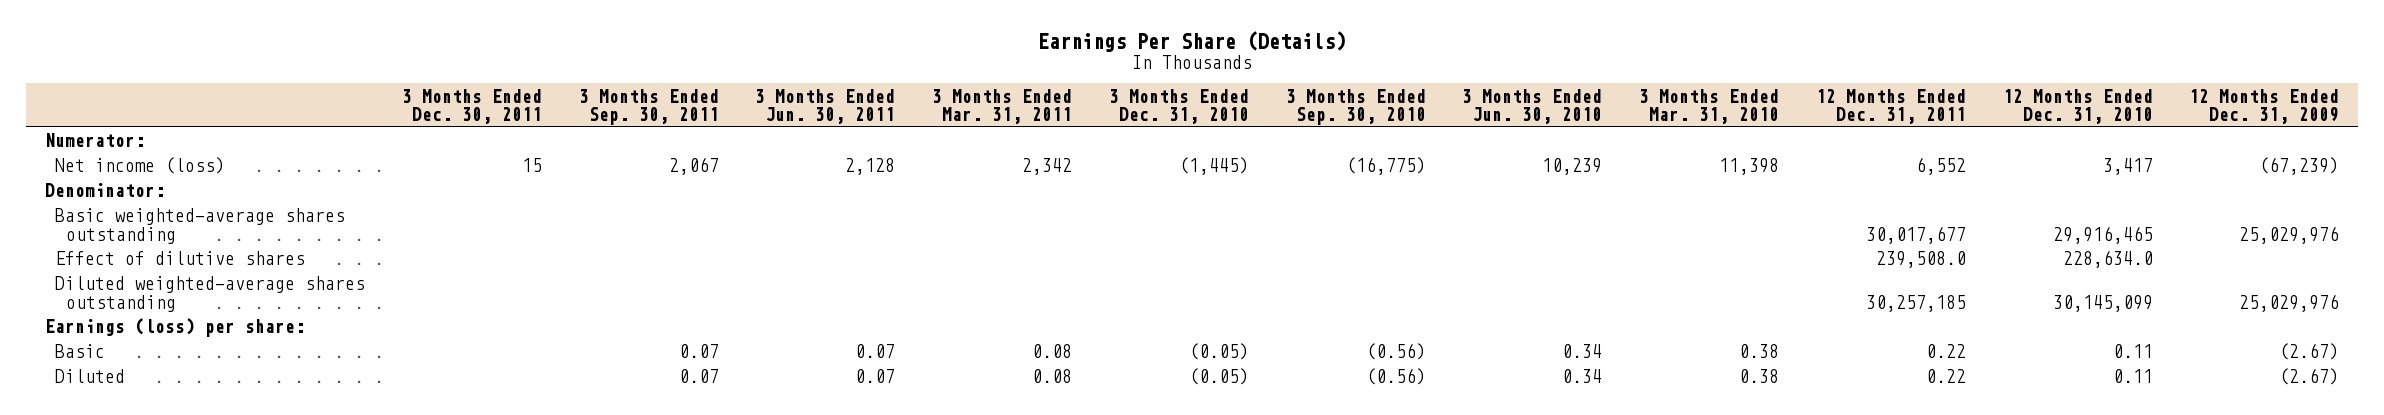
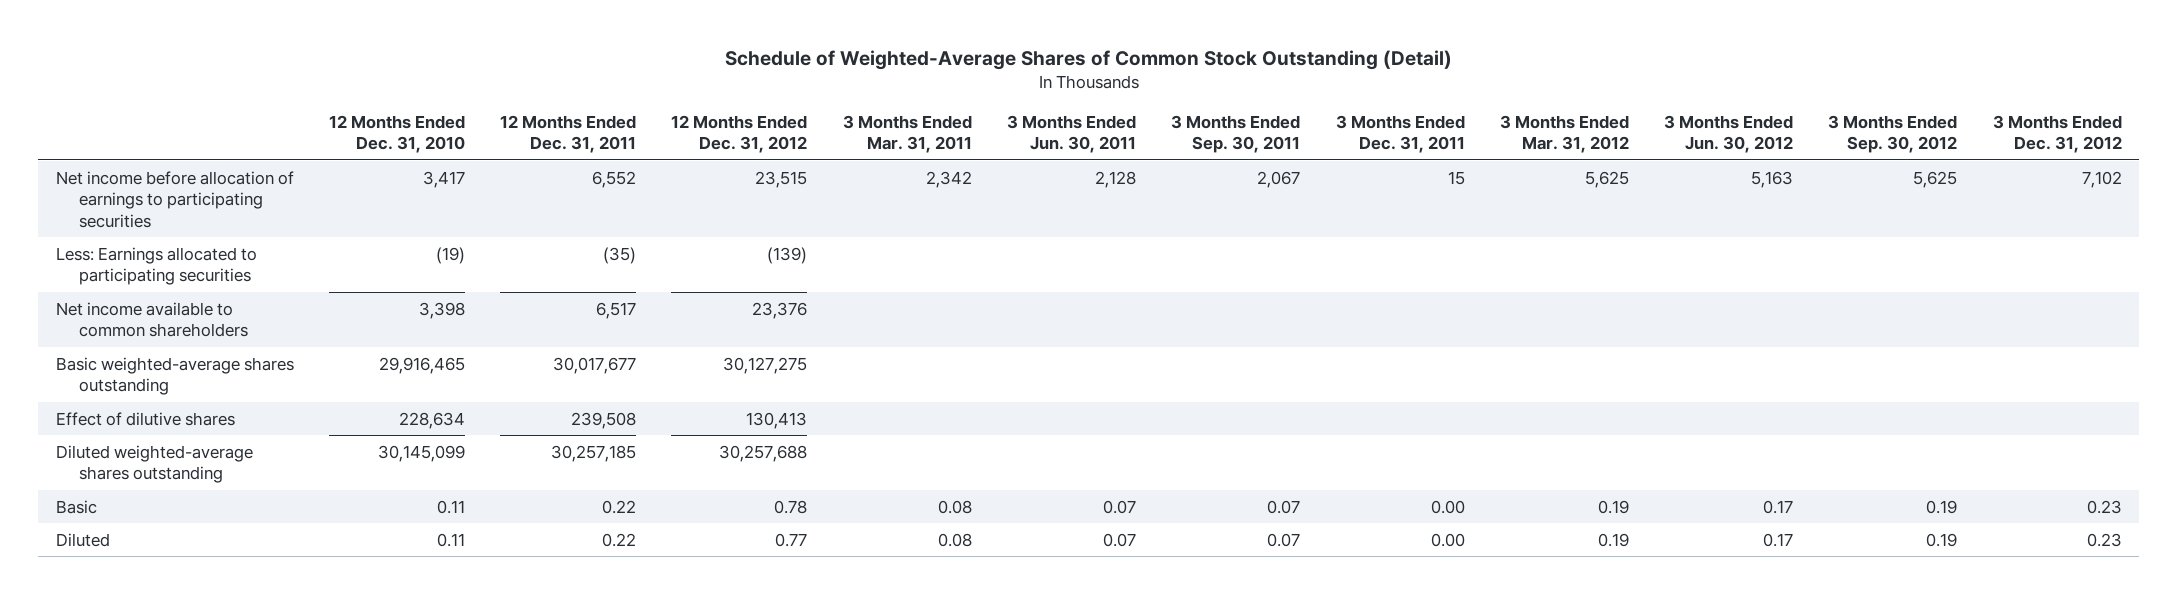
- Earnings Per Share (Details)
+ Schedule of Weighted-Average Shares of Common Stock Outstanding (Detail)
- | 3 Months Ended Dec. 30, 2011 | 3 Months Ended Sep. 30, 2011 | 3 Months Ended Jun. 30, 2011 | 3 Months Ended Mar. 31, 2011 | 3 Months Ended Dec. 31, 2010 | 3 Months Ended Sep. 30, 2010 | 3 Months Ended Jun. 30, 2010 | 3 Months Ended Mar. 31, 2010 | 12 Months Ended Dec. 31, 2011 | 12 Months Ended Dec. 31, 2010 | 12 Months Ended Dec. 31, 2009
+ | 12 Months Ended Dec. 31, 2010 | 12 Months Ended Dec. 31, 2011 | 12 Months Ended Dec. 31, 2012 | 3 Months Ended Mar. 31, 2011 | 3 Months Ended Jun. 30, 2011 | 3 Months Ended Sep. 30, 2011 | 3 Months Ended Dec. 31, 2011 | 3 Months Ended Mar. 31, 2012 | 3 Months Ended Jun. 30, 2012 | 3 Months Ended Sep. 30, 2012 | 3 Months Ended Dec. 31, 2012
- Numerator:
- Net income (loss) | 15 | 2,067 | 2,128 | 2,342 | (1,445) | (16,775) | 10,239 | 11,398 | 6,552 | 3,417 | (67,239)
- Denominator:
+ Net income before allocation of earnings to participating securities | 3,417 | 6,552 | 23,515 | 2,342 | 2,128 | 2,067 | 15 | 5,625 | 5,163 | 5,625 | 7,102
+ Less: Earnings allocated to participating securities | (19) | (35) | (139) | | | | | | | |
+ Net income available to common shareholders | 3,398 | 6,517 | 23,376 | | | | | | | |
- Effect of dilutive shares | | | | | | | | | 239,508.0 | 228,634.0 |
+ Effect of dilutive shares | 228,634 | 239,508 | 130,413 | | | | | | | |
- Earnings (loss) per share:

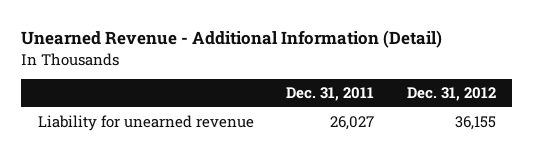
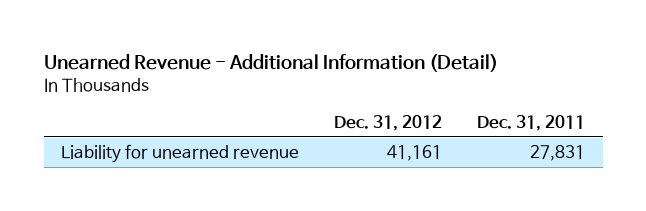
- | Dec. 31, 2011 | Dec. 31, 2012
+ | Dec. 31, 2012 | Dec. 31, 2011
- Liability for unearned revenue | 26,027 | 36,155
+ Liability for unearned revenue | 41,161 | 27,831

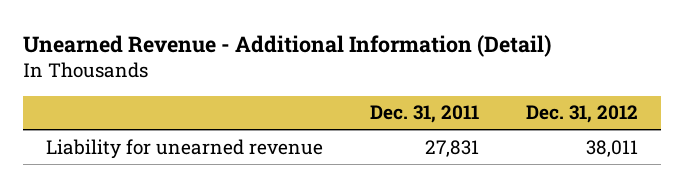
- | Dec. 31, 2012 | Dec. 31, 2011
+ | Dec. 31, 2011 | Dec. 31, 2012
- Liability for unearned revenue | 41,161 | 27,831
+ Liability for unearned revenue | 27,831 | 38,011

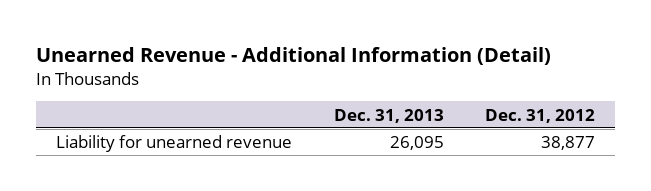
- | Dec. 31, 2011 | Dec. 31, 2012
+ | Dec. 31, 2013 | Dec. 31, 2012
- Liability for unearned revenue | 27,831 | 38,011
+ Liability for unearned revenue | 26,095 | 38,877

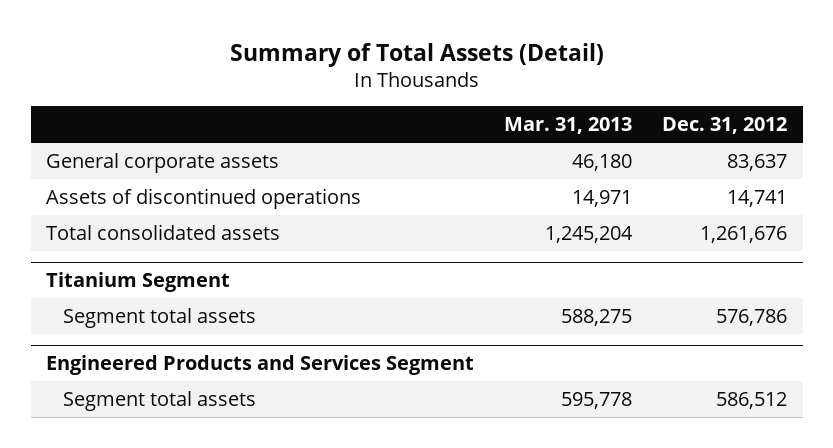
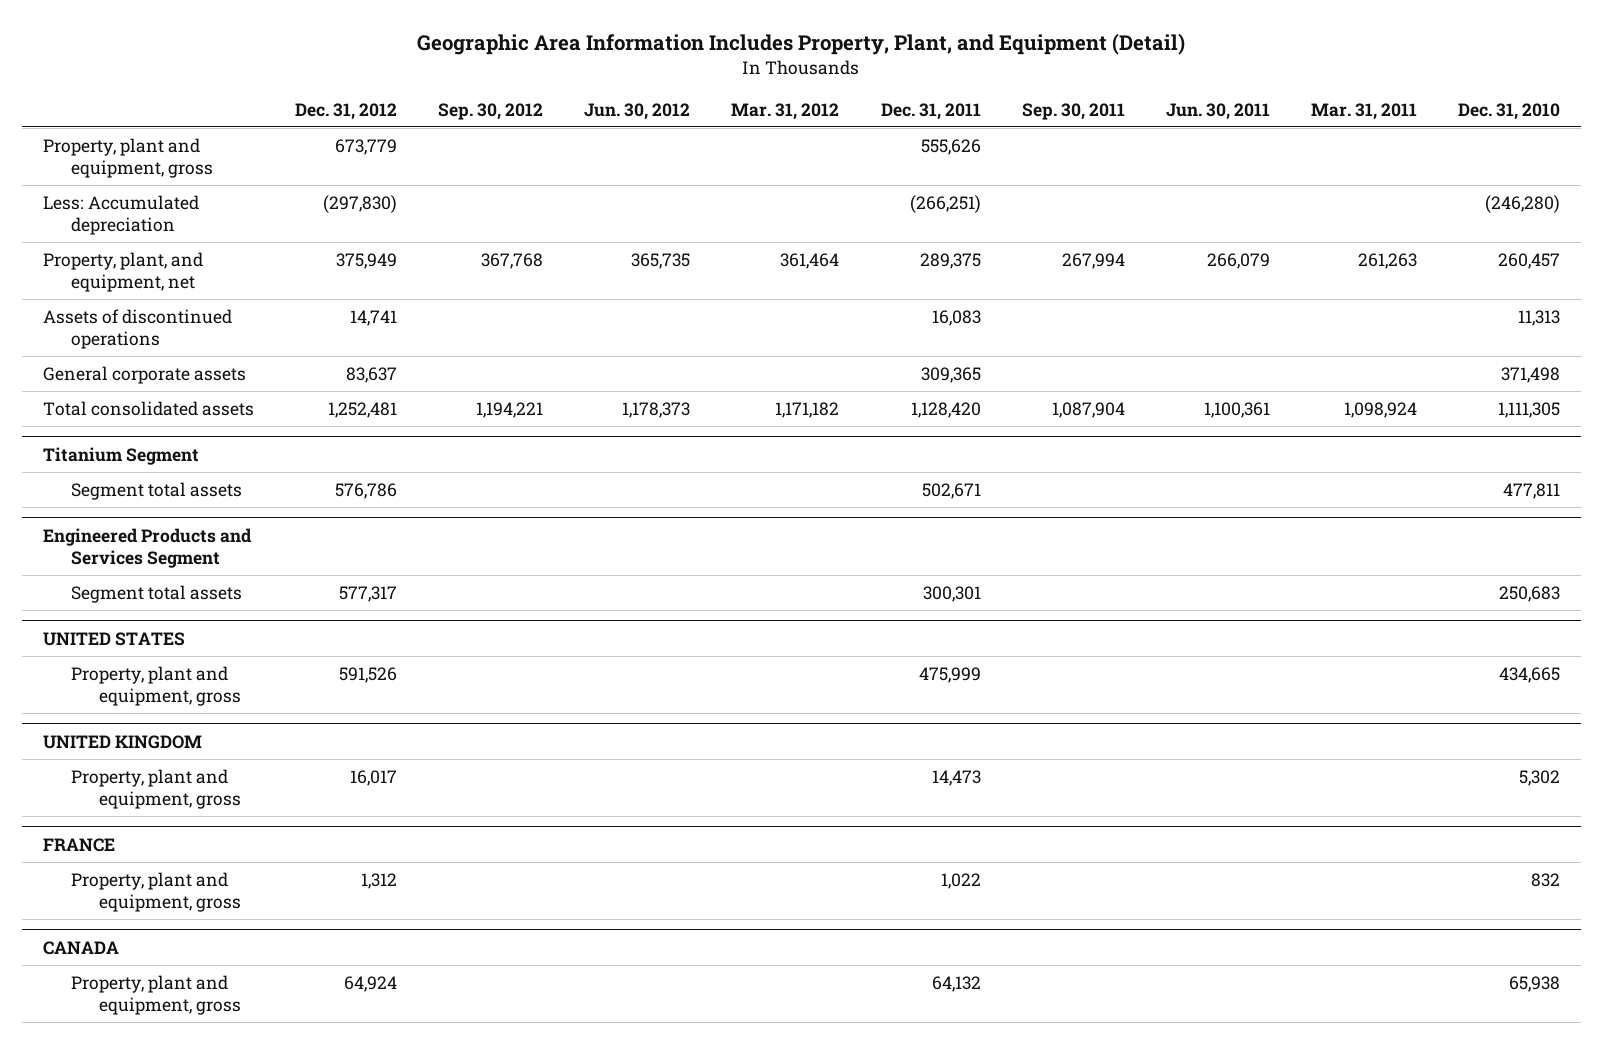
- Summary of Total Assets (Detail)
+ Geographic Area Information Includes Property, Plant, and Equipment (Detail)
- | Mar. 31, 2013 | Dec. 31, 2012
+ | Dec. 31, 2012 | Sep. 30, 2012 | Jun. 30, 2012 | Mar. 31, 2012 | Dec. 31, 2011 | Sep. 30, 2011 | Jun. 30, 2011 | Mar. 31, 2011 | Dec. 31, 2010
+ Property, plant and equipment, gross | 673,779 | | | | 555,626 | | | |
+ Less: Accumulated depreciation | (297,830) | | | | (266,251) | | | | (246,280)
+ Property, plant, and equipment, net | 375,949 | 367,768 | 365,735 | 361,464 | 289,375 | 267,994 | 266,079 | 261,263 | 260,457
- Total consolidated assets | 1,245,204 | 1,261,676
moved down: General corporate assets | 83,637 | | | | 309,365 | | | | 371,498
+ Total consolidated assets | 1,252,481 | 1,194,221 | 1,178,373 | 1,171,182 | 1,128,420 | 1,087,904 | 1,100,361 | 1,098,924 | 1,111,305
@ Engineered Products and Services Segment
- Segment total assets | 595,778 | 586,512
+ Segment total assets | 577,317 | | | | 300,301 | | | | 250,683
+ UNITED STATES
+ Property, plant and equipment, gross | 591,526 | | | | 475,999 | | | | 434,665
+ UNITED KINGDOM
+ Property, plant and equipment, gross | 16,017 | | | | 14,473 | | | | 5,302
+ FRANCE
+ Property, plant and equipment, gross | 1,312 | | | | 1,022 | | | | 832
+ CANADA
+ Property, plant and equipment, gross | 64,924 | | | | 64,132 | | | | 65,938

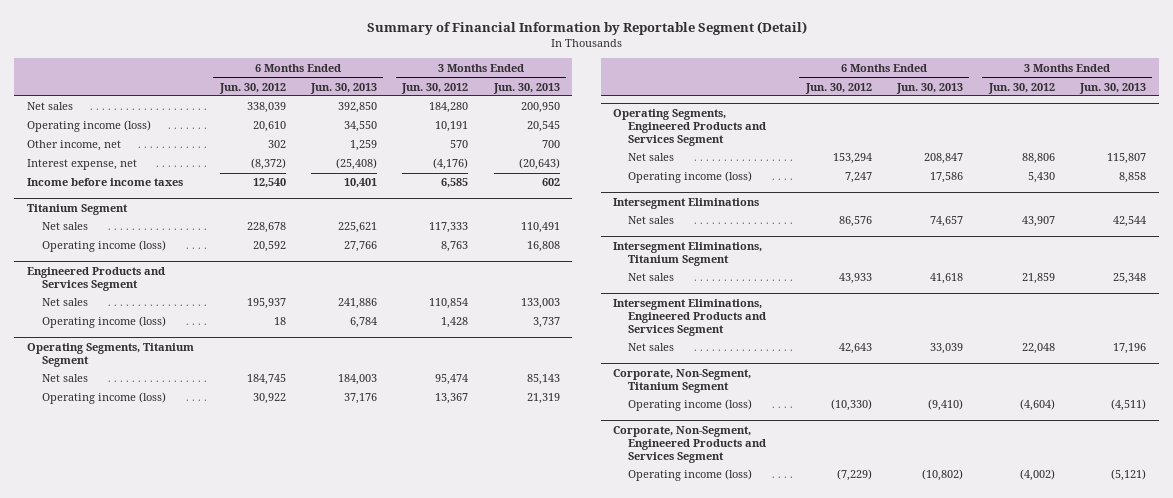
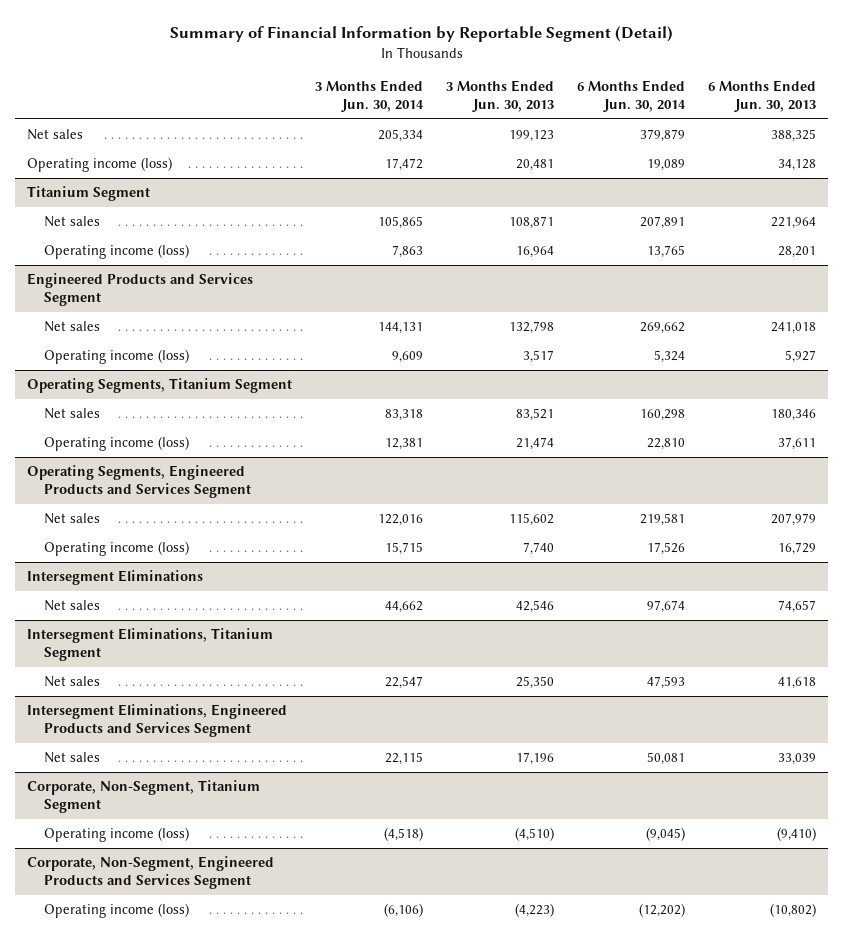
- | 6 Months Ended Jun. 30, 2012 | 6 Months Ended Jun. 30, 2013 | 3 Months Ended Jun. 30, 2012 | 3 Months Ended Jun. 30, 2013
+ | 3 Months Ended Jun. 30, 2014 | 3 Months Ended Jun. 30, 2013 | 6 Months Ended Jun. 30, 2014 | 6 Months Ended Jun. 30, 2013
- Net sales | 338,039 | 392,850 | 184,280 | 200,950
- Operating income (loss) | 20,610 | 34,550 | 10,191 | 20,545
- Other income, net | 302 | 1,259 | 570 | 700
- Interest expense, net | (8,372) | (25,408) | (4,176) | (20,643)
- Income before income taxes | 12,540 | 10,401 | 6,585 | 602
+ Net sales | 205,334 | 199,123 | 379,879 | 388,325
+ Operating income (loss) | 17,472 | 20,481 | 19,089 | 34,128
@ Titanium Segment
- Net sales | 228,678 | 225,621 | 117,333 | 110,491
- Operating income (loss) | 20,592 | 27,766 | 8,763 | 16,808
+ Net sales | 105,865 | 108,871 | 207,891 | 221,964
+ Operating income (loss) | 7,863 | 16,964 | 13,765 | 28,201
@ Engineered Products and Services Segment
- Net sales | 195,937 | 241,886 | 110,854 | 133,003
- Operating income (loss) | 18 | 6,784 | 1,428 | 3,737
+ Net sales | 144,131 | 132,798 | 269,662 | 241,018
+ Operating income (loss) | 9,609 | 3,517 | 5,324 | 5,927
@ Operating Segments, Titanium Segment
- Net sales | 184,745 | 184,003 | 95,474 | 85,143
- Operating income (loss) | 30,922 | 37,176 | 13,367 | 21,319
+ Net sales | 83,318 | 83,521 | 160,298 | 180,346
+ Operating income (loss) | 12,381 | 21,474 | 22,810 | 37,611
@ Operating Segments, Engineered Products and Services Segment
- Net sales | 153,294 | 208,847 | 88,806 | 115,807
- Operating income (loss) | 7,247 | 17,586 | 5,430 | 8,858
+ Net sales | 122,016 | 115,602 | 219,581 | 207,979
+ Operating income (loss) | 15,715 | 7,740 | 17,526 | 16,729
@ Intersegment Eliminations
- Net sales | 86,576 | 74,657 | 43,907 | 42,544
+ Net sales | 44,662 | 42,546 | 97,674 | 74,657
@ Intersegment Eliminations, Titanium Segment
- Net sales | 43,933 | 41,618 | 21,859 | 25,348
+ Net sales | 22,547 | 25,350 | 47,593 | 41,618
@ Corporate, Non-Segment, Titanium Segment
- Operating income (loss) | (10,330) | (9,410) | (4,604) | (4,511)
+ Operating income (loss) | (4,518) | (4,510) | (9,045) | (9,410)
@ Corporate, Non-Segment, Engineered Products and Services Segment
- Operating income (loss) | (7,229) | (10,802) | (4,002) | (5,121)
+ Operating income (loss) | (6,106) | (4,223) | (12,202) | (10,802)

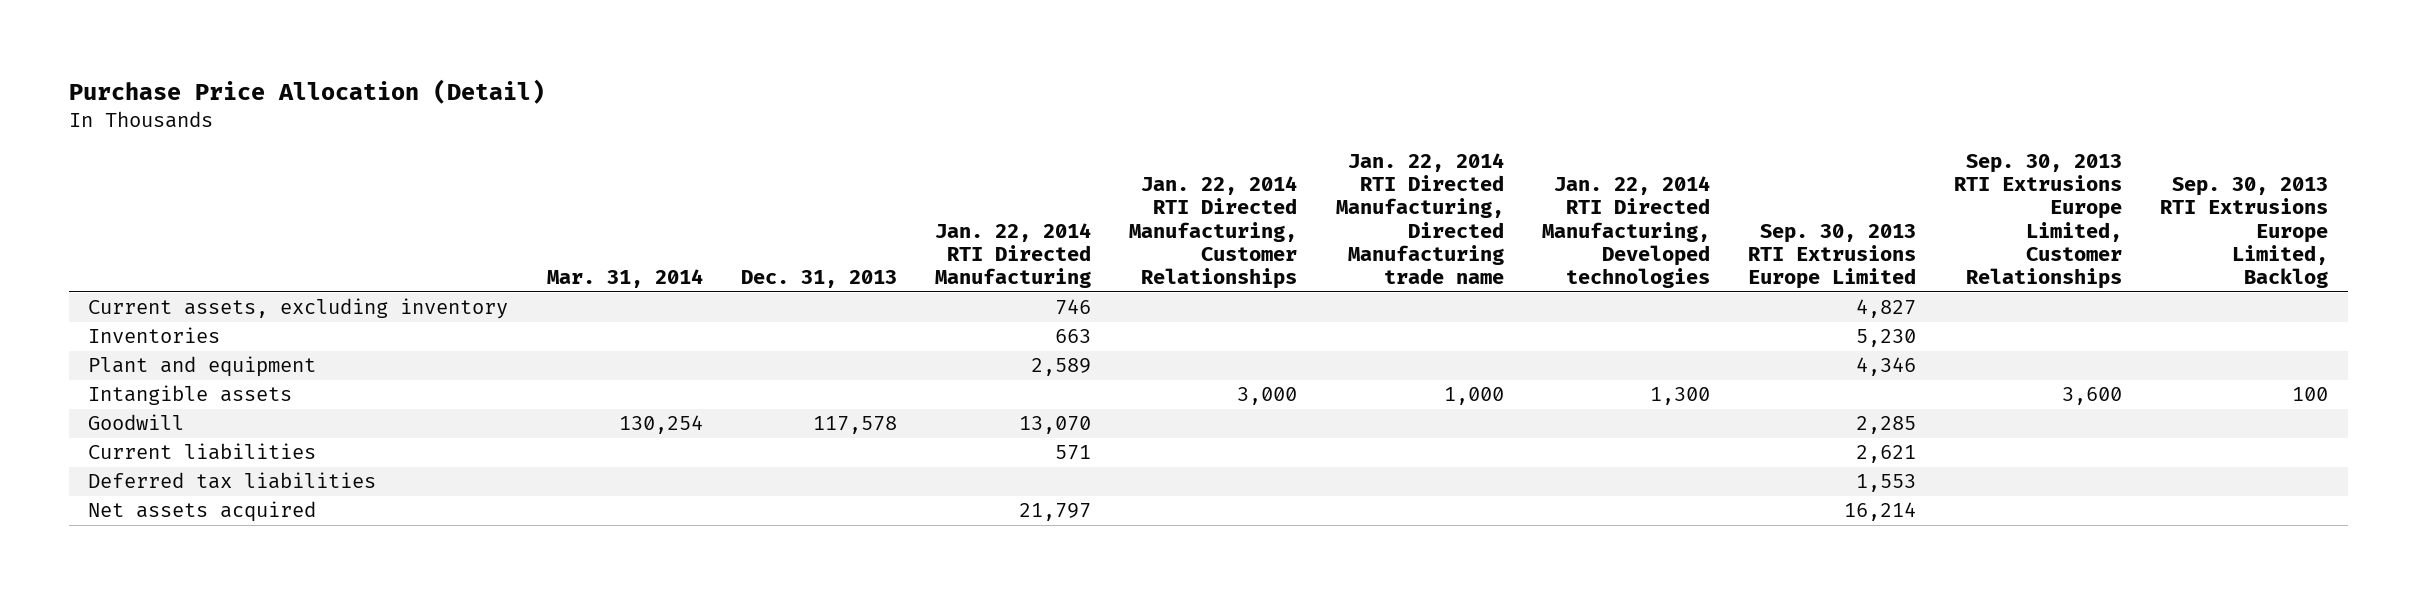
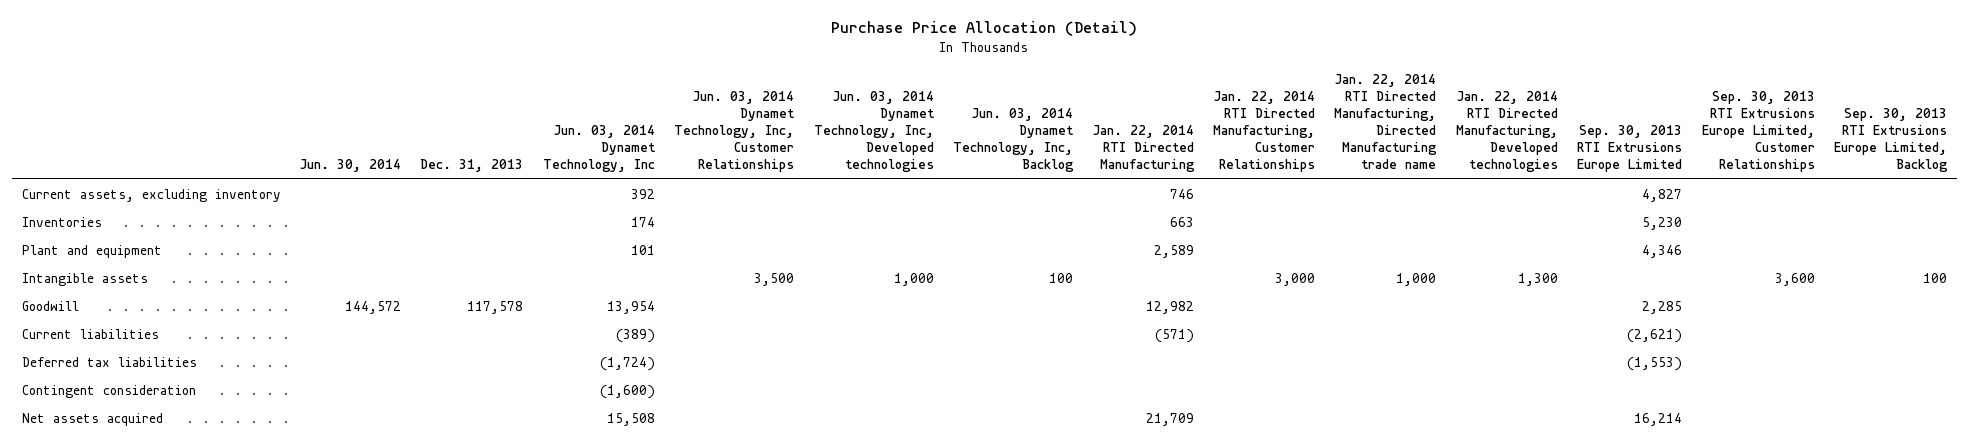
- | Mar. 31, 2014 | Dec. 31, 2013 | Jan. 22, 2014 RTI Directed Manufacturing | Jan. 22, 2014 RTI Directed Manufacturing, Customer Relationships | Jan. 22, 2014 RTI Directed Manufacturing, Directed Manufacturing trade name | Jan. 22, 2014 RTI Directed Manufacturing, Developed technologies | Sep. 30, 2013 RTI Extrusions Europe Limited | Sep. 30, 2013 RTI Extrusions Europe Limited, Customer Relationships | Sep. 30, 2013 RTI Extrusions Europe Limited, Backlog
+ | Jun. 30, 2014 | Dec. 31, 2013 | Jun. 03, 2014 Dynamet Technology, Inc | Jun. 03, 2014 Dynamet Technology, Inc, Customer Relationships | Jun. 03, 2014 Dynamet Technology, Inc, Developed technologies | Jun. 03, 2014 Dynamet Technology, Inc, Backlog | Jan. 22, 2014 RTI Directed Manufacturing | Jan. 22, 2014 RTI Directed Manufacturing, Customer Relationships | Jan. 22, 2014 RTI Directed Manufacturing, Directed Manufacturing trade name | Jan. 22, 2014 RTI Directed Manufacturing, Developed technologies | Sep. 30, 2013 RTI Extrusions Europe Limited | Sep. 30, 2013 RTI Extrusions Europe Limited, Customer Relationships | Sep. 30, 2013 RTI Extrusions Europe Limited, Backlog
- Goodwill | 130,254 | 117,578 | 13,070 | | | | 2,285 | |
- Current liabilities | | | 571 | | | | 2,621 | |
- Deferred tax liabilities | | | | | | | 1,553 | |
- Net assets acquired | | | 21,797 | | | | 16,214 | |
+ Goodwill | 144,572 | 117,578 | 13,954 | | | | 12,982 | | | | 2,285 | |
+ Current liabilities | | | (389) | | | | (571) | | | | (2,621) | |
+ Deferred tax liabilities | | | (1,724) | | | | | | | | (1,553) | |
+ Contingent consideration | | | (1,600) | | | | | | | | | |
+ Net assets acquired | | | 15,508 | | | | 21,709 | | | | 16,214 | |

